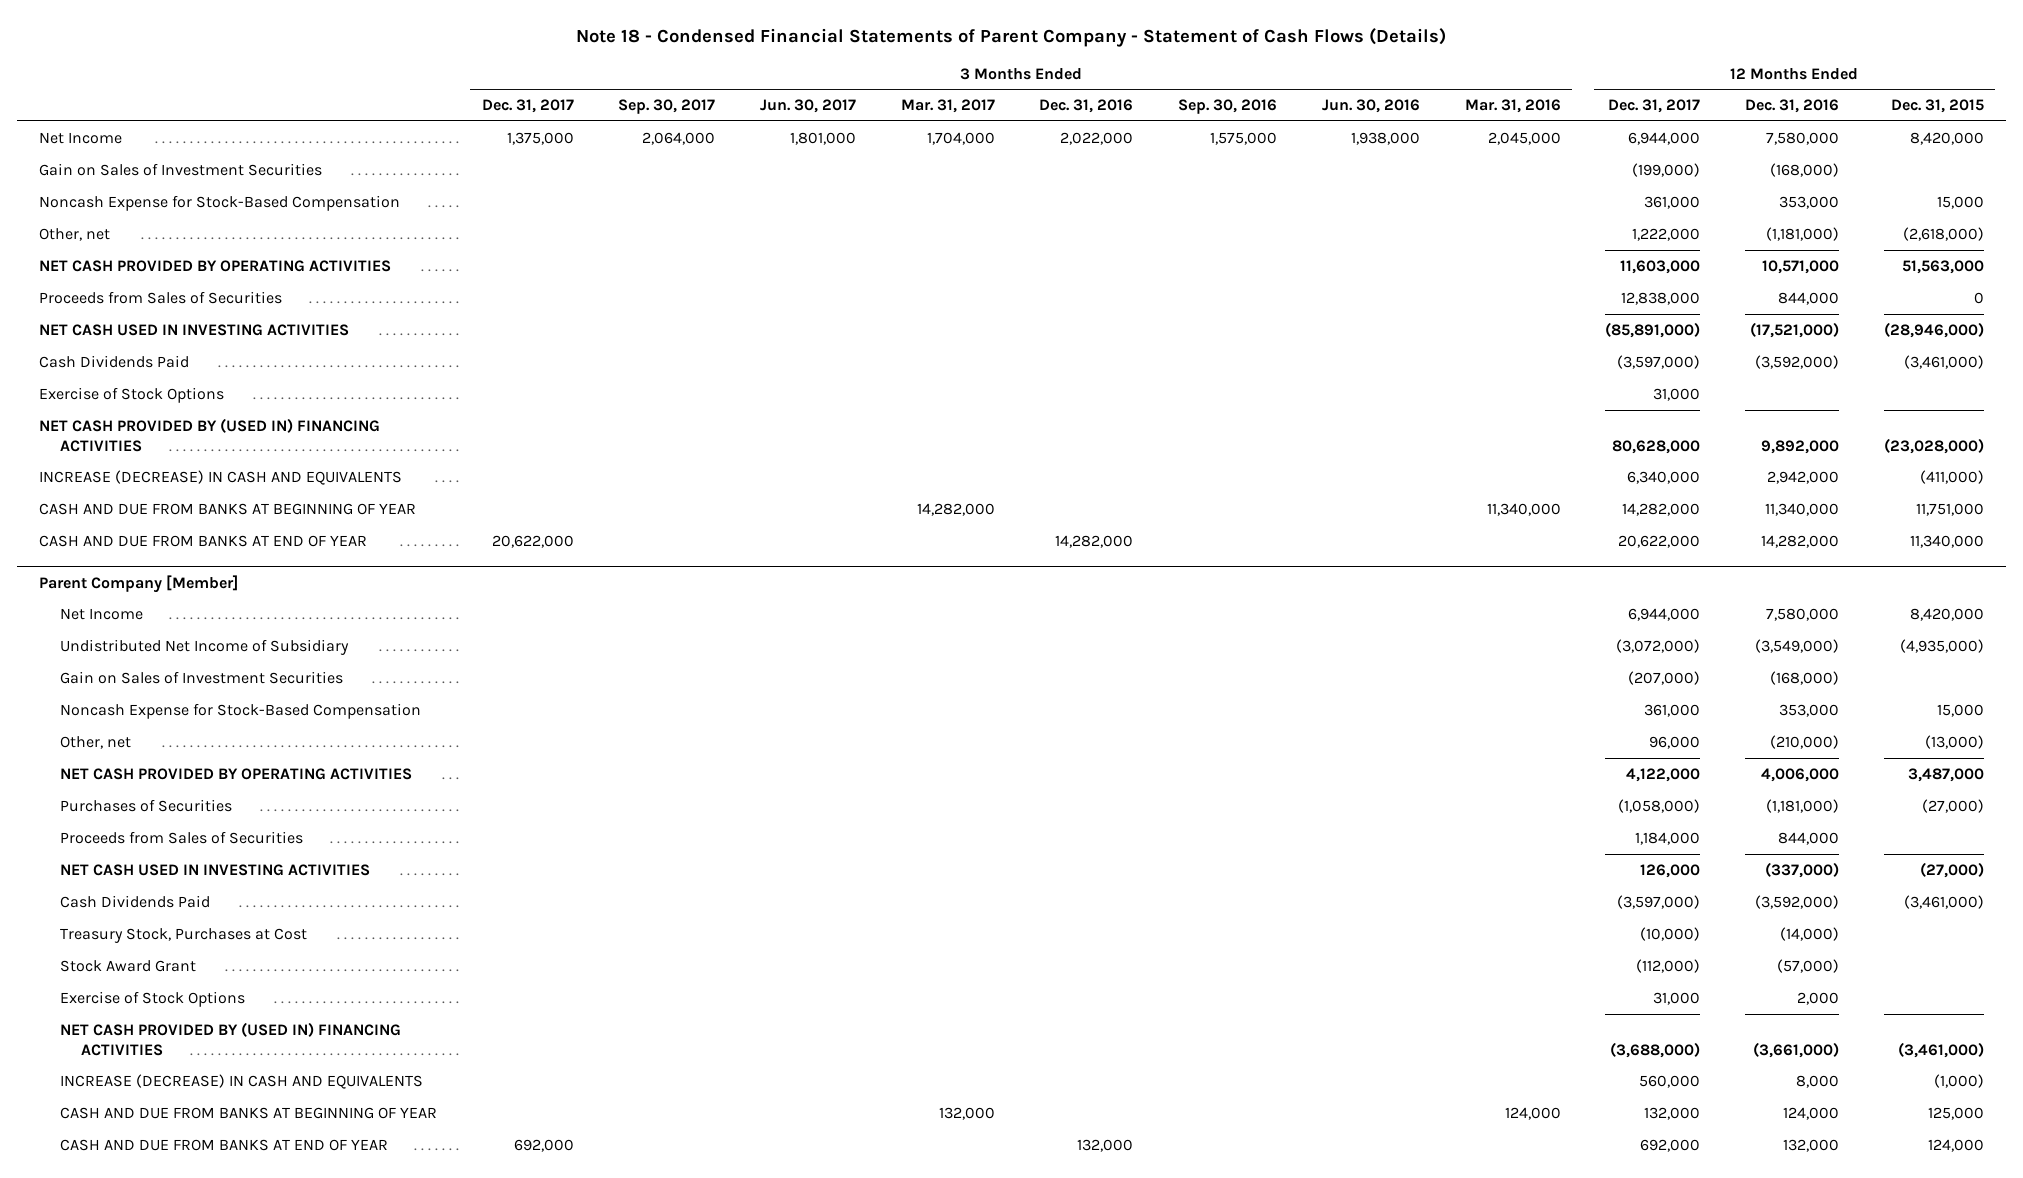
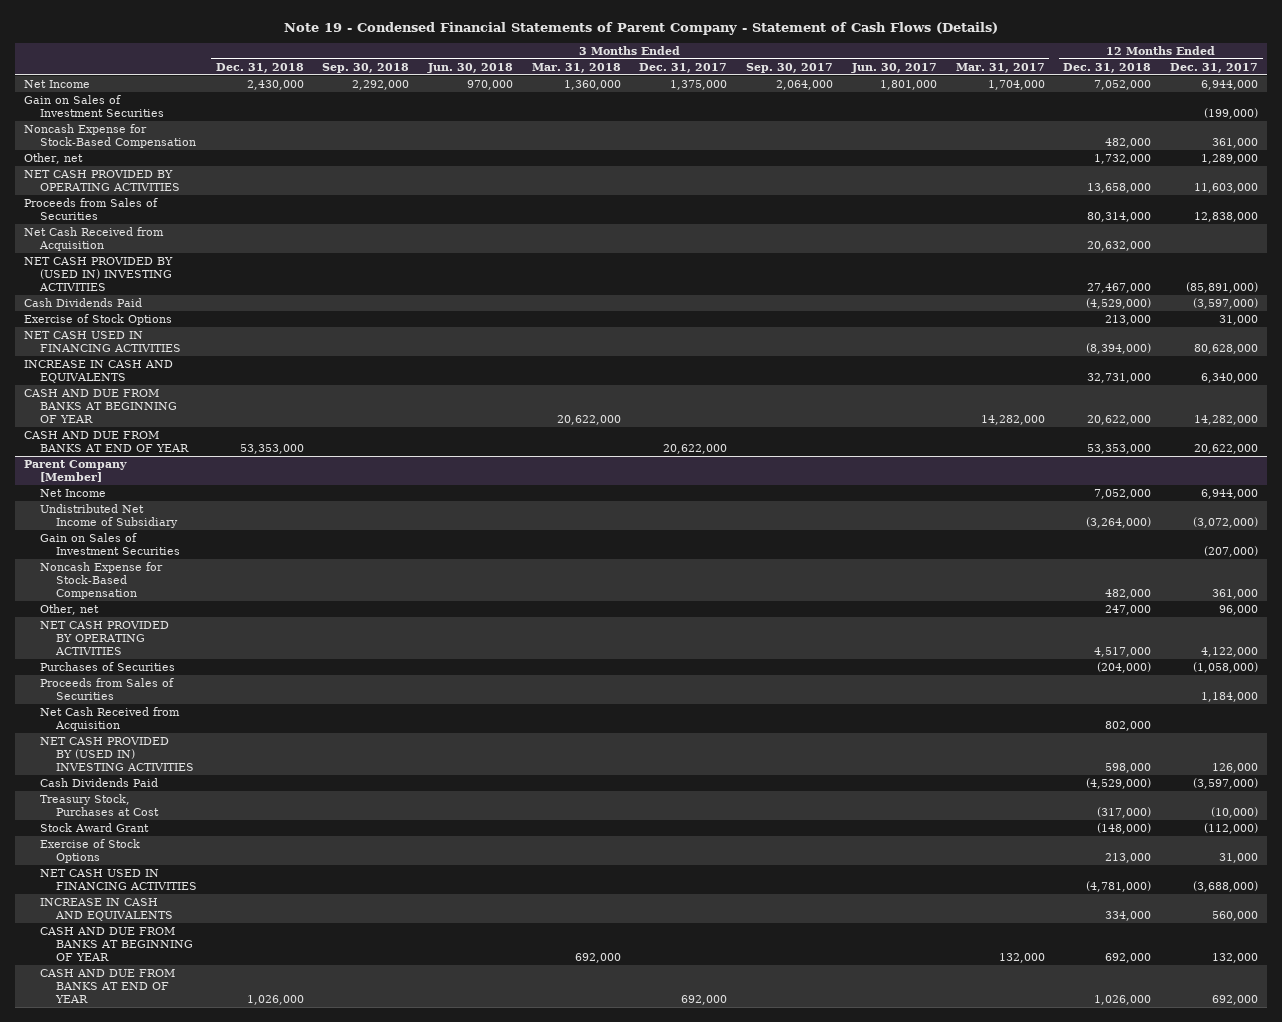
- Note 18 - Condensed Financial Statements of Parent Company - Statement of Cash Flows (Details)
+ Note 19 - Condensed Financial Statements of Parent Company - Statement of Cash Flows (Details)
- | 3 Months Ended Dec. 31, 2017 | 3 Months Ended Sep. 30, 2017 | 3 Months Ended Jun. 30, 2017 | 3 Months Ended Mar. 31, 2017 | 3 Months Ended Dec. 31, 2016 | 3 Months Ended Sep. 30, 2016 | 3 Months Ended Jun. 30, 2016 | 3 Months Ended Mar. 31, 2016 | 12 Months Ended Dec. 31, 2017 | 12 Months Ended Dec. 31, 2016 | 12 Months Ended Dec. 31, 2015
+ | 3 Months Ended Dec. 31, 2018 | 3 Months Ended Sep. 30, 2018 | 3 Months Ended Jun. 30, 2018 | 3 Months Ended Mar. 31, 2018 | 3 Months Ended Dec. 31, 2017 | 3 Months Ended Sep. 30, 2017 | 3 Months Ended Jun. 30, 2017 | 3 Months Ended Mar. 31, 2017 | 12 Months Ended Dec. 31, 2018 | 12 Months Ended Dec. 31, 2017
- Other, net | | | | | | | | | 1,222,000 | (1,181,000) | (2,618,000)
+ Other, net | | | | | | | | | 1,732,000 | 1,289,000
- NET CASH USED IN INVESTING ACTIVITIES | | | | | | | | | (85,891,000) | (17,521,000) | (28,946,000)
+ Net Cash Received from Acquisition | | | | | | | | | 20,632,000 |
+ NET CASH PROVIDED BY (USED IN) INVESTING ACTIVITIES | | | | | | | | | 27,467,000 | (85,891,000)
- NET CASH PROVIDED BY (USED IN) FINANCING ACTIVITIES | | | | | | | | | 80,628,000 | 9,892,000 | (23,028,000)
- INCREASE (DECREASE) IN CASH AND EQUIVALENTS | | | | | | | | | 6,340,000 | 2,942,000 | (411,000)
+ NET CASH USED IN FINANCING ACTIVITIES | | | | | | | | | (8,394,000) | 80,628,000
+ INCREASE IN CASH AND EQUIVALENTS | | | | | | | | | 32,731,000 | 6,340,000
@ Parent Company [Member]
- NET CASH USED IN INVESTING ACTIVITIES | | | | | | | | | 126,000 | (337,000) | (27,000)
+ Net Cash Received from Acquisition | | | | | | | | | 802,000 |
+ NET CASH PROVIDED BY (USED IN) INVESTING ACTIVITIES | | | | | | | | | 598,000 | 126,000
- NET CASH PROVIDED BY (USED IN) FINANCING ACTIVITIES | | | | | | | | | (3,688,000) | (3,661,000) | (3,461,000)
- INCREASE (DECREASE) IN CASH AND EQUIVALENTS | | | | | | | | | 560,000 | 8,000 | (1,000)
+ NET CASH USED IN FINANCING ACTIVITIES | | | | | | | | | (4,781,000) | (3,688,000)
+ INCREASE IN CASH AND EQUIVALENTS | | | | | | | | | 334,000 | 560,000

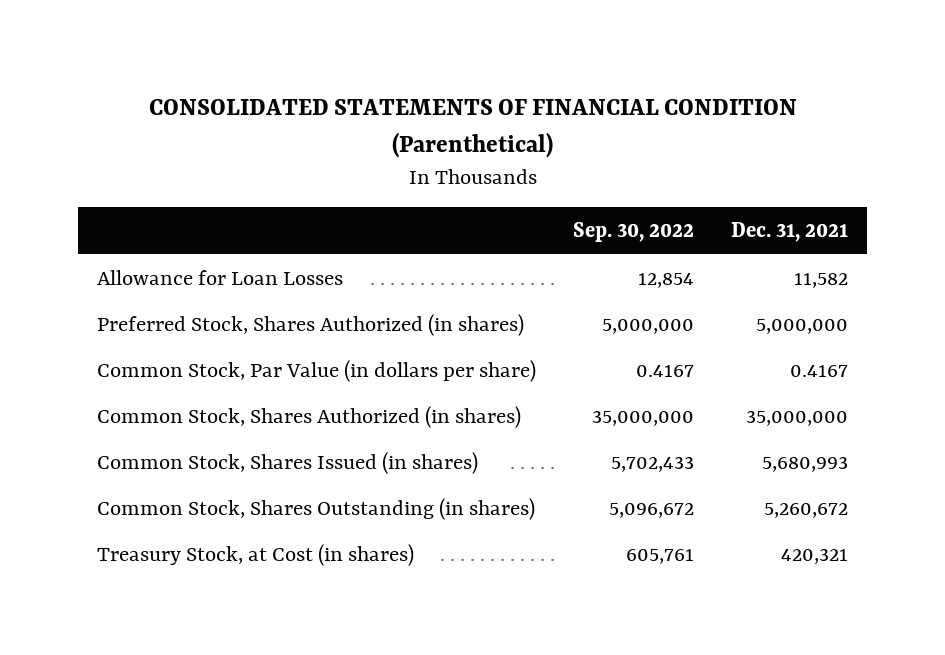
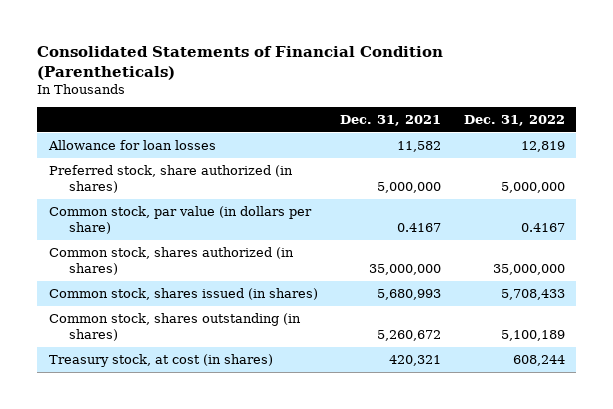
- CONSOLIDATED STATEMENTS OF FINANCIAL CONDITION (Parenthetical)
+ Consolidated Statements of Financial Condition (Parentheticals)
- | Sep. 30, 2022 | Dec. 31, 2021
+ | Dec. 31, 2021 | Dec. 31, 2022
- Allowance for Loan Losses | 12,854 | 11,582
- Preferred Stock, Shares Authorized (in shares) | 5,000,000 | 5,000,000
- Common Stock, Par Value (in dollars per share) | 0.4167 | 0.4167
- Common Stock, Shares Authorized (in shares) | 35,000,000 | 35,000,000
- Common Stock, Shares Issued (in shares) | 5,702,433 | 5,680,993
- Common Stock, Shares Outstanding (in shares) | 5,096,672 | 5,260,672
- Treasury Stock, at Cost (in shares) | 605,761 | 420,321
+ Allowance for loan losses | 11,582 | 12,819
+ Preferred stock, share authorized (in shares) | 5,000,000 | 5,000,000
+ Common stock, par value (in dollars per share) | 0.4167 | 0.4167
+ Common stock, shares authorized (in shares) | 35,000,000 | 35,000,000
+ Common stock, shares issued (in shares) | 5,680,993 | 5,708,433
+ Common stock, shares outstanding (in shares) | 5,260,672 | 5,100,189
+ Treasury stock, at cost (in shares) | 420,321 | 608,244

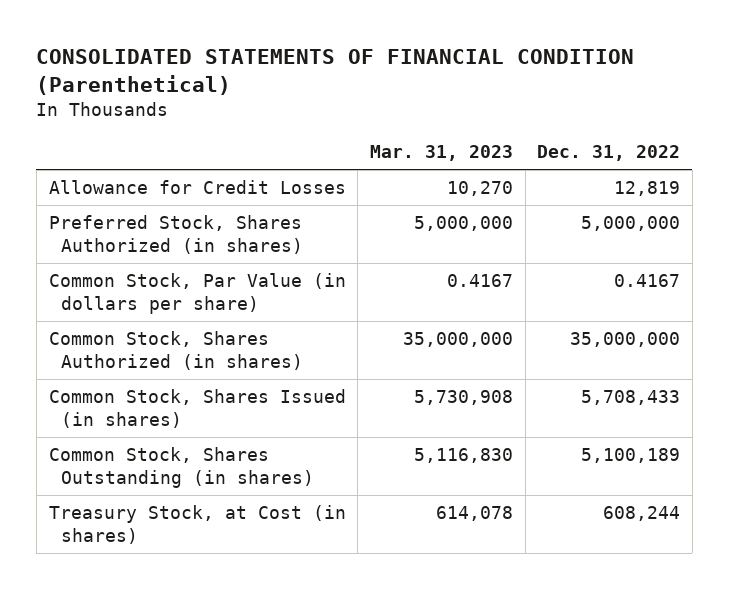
- Consolidated Statements of Financial Condition (Parentheticals)
+ CONSOLIDATED STATEMENTS OF FINANCIAL CONDITION (Parenthetical)
- | Dec. 31, 2021 | Dec. 31, 2022
+ | Mar. 31, 2023 | Dec. 31, 2022
- Allowance for loan losses | 11,582 | 12,819
- Preferred stock, share authorized (in shares) | 5,000,000 | 5,000,000
- Common stock, par value (in dollars per share) | 0.4167 | 0.4167
- Common stock, shares authorized (in shares) | 35,000,000 | 35,000,000
- Common stock, shares issued (in shares) | 5,680,993 | 5,708,433
- Common stock, shares outstanding (in shares) | 5,260,672 | 5,100,189
- Treasury stock, at cost (in shares) | 420,321 | 608,244
+ Allowance for Credit Losses | 10,270 | 12,819
+ Preferred Stock, Shares Authorized (in shares) | 5,000,000 | 5,000,000
+ Common Stock, Par Value (in dollars per share) | 0.4167 | 0.4167
+ Common Stock, Shares Authorized (in shares) | 35,000,000 | 35,000,000
+ Common Stock, Shares Issued (in shares) | 5,730,908 | 5,708,433
+ Common Stock, Shares Outstanding (in shares) | 5,116,830 | 5,100,189
+ Treasury Stock, at Cost (in shares) | 614,078 | 608,244

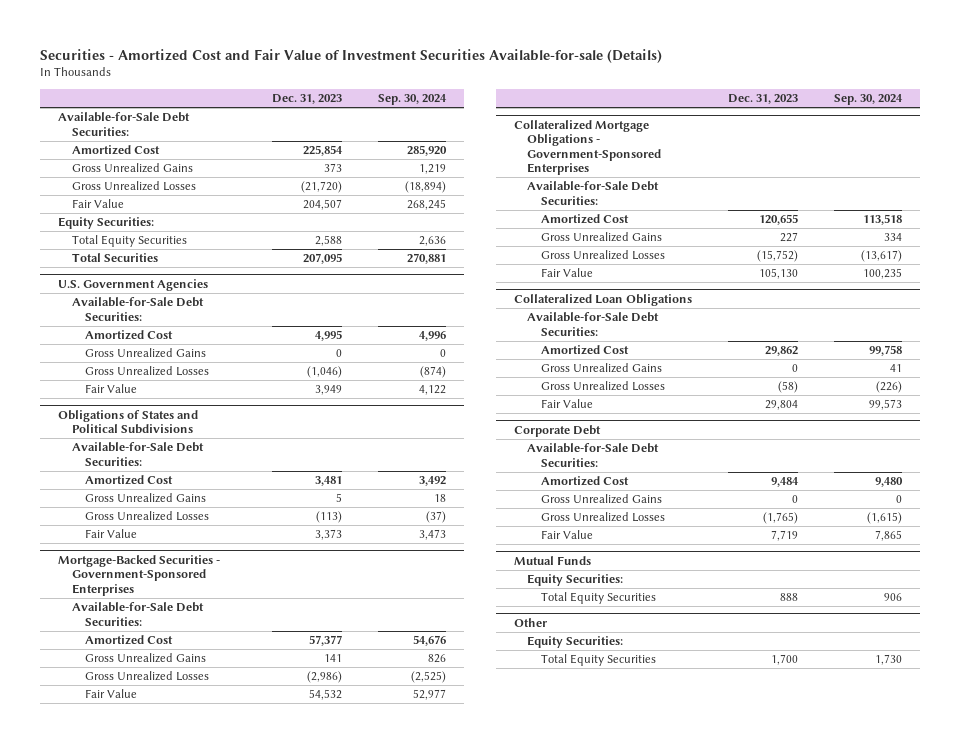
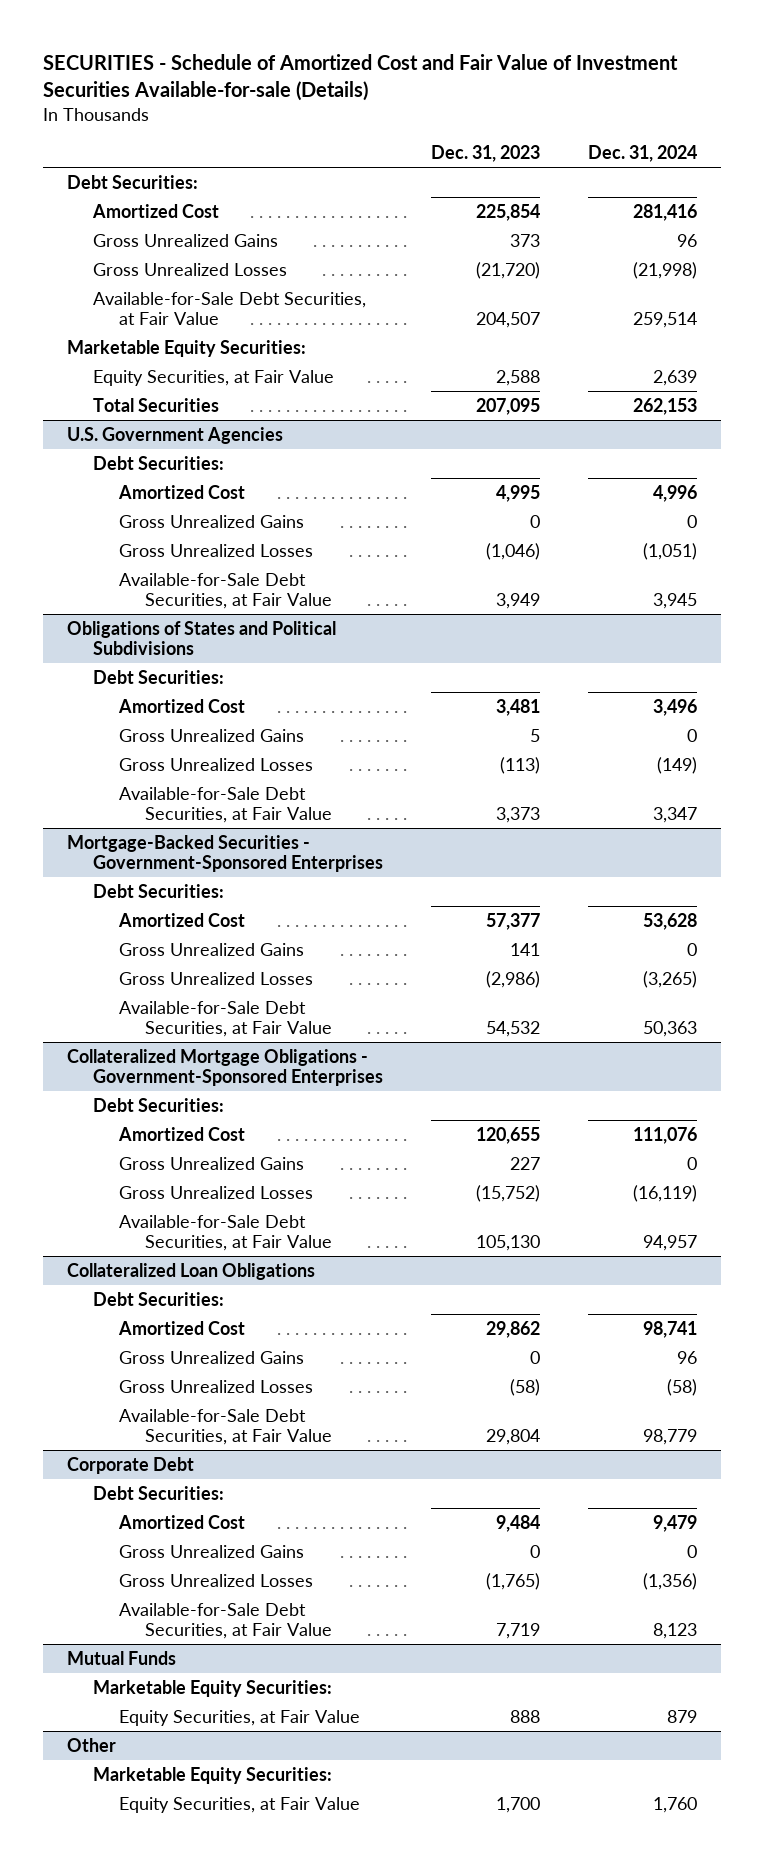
- Securities - Amortized Cost and Fair Value of Investment Securities Available-for-sale (Details)
+ SECURITIES - Schedule of Amortized Cost and Fair Value of Investment Securities Available-for-sale (Details)
- | Dec. 31, 2023 | Sep. 30, 2024
+ | Dec. 31, 2023 | Dec. 31, 2024
- Available-for-Sale Debt Securities:
+ Debt Securities:
- Fair Value | 204,507 | 268,245
- Equity Securities:
- Total Equity Securities | 2,588 | 2,636
+ Available-for-Sale Debt Securities, at Fair Value | 204,507 | 259,514
+ Marketable Equity Securities:
+ Equity Securities, at Fair Value | 2,588 | 2,639
@ U.S. Government Agencies
- Available-for-Sale Debt Securities:
+ Debt Securities:
- Fair Value | 3,949 | 4,122
+ Available-for-Sale Debt Securities, at Fair Value | 3,949 | 3,945
@ Obligations of States and Political Subdivisions
- Available-for-Sale Debt Securities:
+ Debt Securities:
- Fair Value | 3,373 | 3,473
+ Available-for-Sale Debt Securities, at Fair Value | 3,373 | 3,347
@ Mortgage-Backed Securities - Government-Sponsored Enterprises
- Available-for-Sale Debt Securities:
+ Debt Securities:
- Fair Value | 54,532 | 52,977
+ Available-for-Sale Debt Securities, at Fair Value | 54,532 | 50,363
@ Collateralized Mortgage Obligations - Government-Sponsored Enterprises
- Available-for-Sale Debt Securities:
+ Debt Securities:
- Fair Value | 105,130 | 100,235
+ Available-for-Sale Debt Securities, at Fair Value | 105,130 | 94,957
@ Collateralized Loan Obligations
- Available-for-Sale Debt Securities:
+ Debt Securities:
- Fair Value | 29,804 | 99,573
+ Available-for-Sale Debt Securities, at Fair Value | 29,804 | 98,779
@ Corporate Debt
- Available-for-Sale Debt Securities:
+ Debt Securities:
- Fair Value | 7,719 | 7,865
+ Available-for-Sale Debt Securities, at Fair Value | 7,719 | 8,123
@ Mutual Funds
- Equity Securities:
- Total Equity Securities | 888 | 906
+ Marketable Equity Securities:
+ Equity Securities, at Fair Value | 888 | 879
@ Other
- Equity Securities:
- Total Equity Securities | 1,700 | 1,730
+ Marketable Equity Securities:
+ Equity Securities, at Fair Value | 1,700 | 1,760

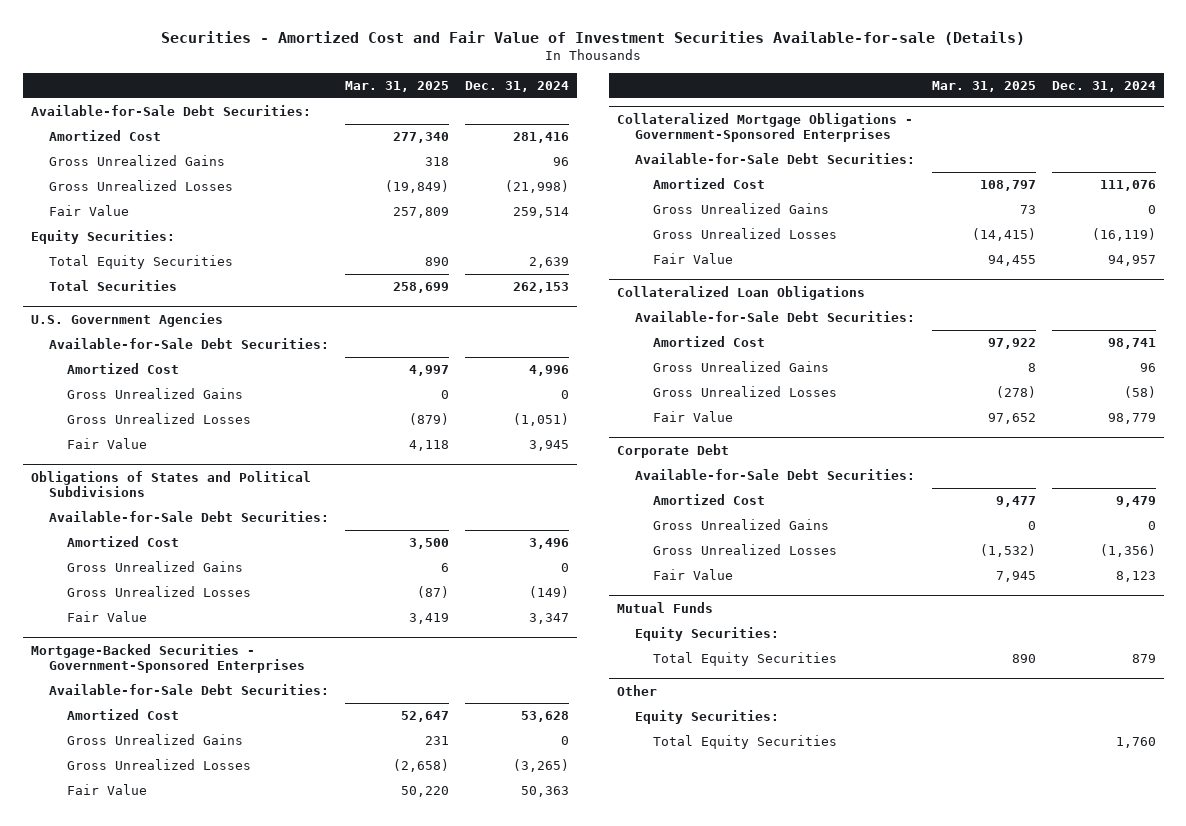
- SECURITIES - Schedule of Amortized Cost and Fair Value of Investment Securities Available-for-sale (Details)
+ Securities - Amortized Cost and Fair Value of Investment Securities Available-for-sale (Details)
- | Dec. 31, 2023 | Dec. 31, 2024
+ | Mar. 31, 2025 | Dec. 31, 2024
- Debt Securities:
+ Available-for-Sale Debt Securities:
- Available-for-Sale Debt Securities, at Fair Value | 204,507 | 259,514
- Marketable Equity Securities:
- Equity Securities, at Fair Value | 2,588 | 2,639
+ Fair Value | 257,809 | 259,514
+ Equity Securities:
+ Total Equity Securities | 890 | 2,639
@ U.S. Government Agencies
- Debt Securities:
+ Available-for-Sale Debt Securities:
- Available-for-Sale Debt Securities, at Fair Value | 3,949 | 3,945
+ Fair Value | 4,118 | 3,945
@ Obligations of States and Political Subdivisions
- Debt Securities:
+ Available-for-Sale Debt Securities:
- Available-for-Sale Debt Securities, at Fair Value | 3,373 | 3,347
+ Fair Value | 3,419 | 3,347
@ Mortgage-Backed Securities - Government-Sponsored Enterprises
- Debt Securities:
+ Available-for-Sale Debt Securities:
- Available-for-Sale Debt Securities, at Fair Value | 54,532 | 50,363
+ Fair Value | 50,220 | 50,363
@ Collateralized Mortgage Obligations - Government-Sponsored Enterprises
- Debt Securities:
+ Available-for-Sale Debt Securities:
- Available-for-Sale Debt Securities, at Fair Value | 105,130 | 94,957
+ Fair Value | 94,455 | 94,957
@ Collateralized Loan Obligations
- Debt Securities:
+ Available-for-Sale Debt Securities:
- Available-for-Sale Debt Securities, at Fair Value | 29,804 | 98,779
+ Fair Value | 97,652 | 98,779
@ Corporate Debt
- Debt Securities:
+ Available-for-Sale Debt Securities:
- Available-for-Sale Debt Securities, at Fair Value | 7,719 | 8,123
+ Fair Value | 7,945 | 8,123
@ Mutual Funds
- Marketable Equity Securities:
- Equity Securities, at Fair Value | 888 | 879
+ Equity Securities:
+ Total Equity Securities | 890 | 879
@ Other
- Marketable Equity Securities:
- Equity Securities, at Fair Value | 1,700 | 1,760
+ Equity Securities:
+ Total Equity Securities | | 1,760

